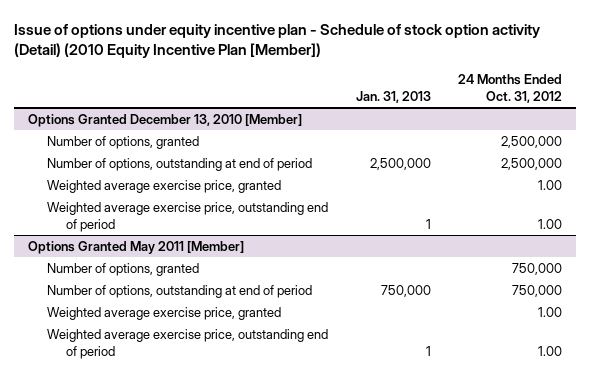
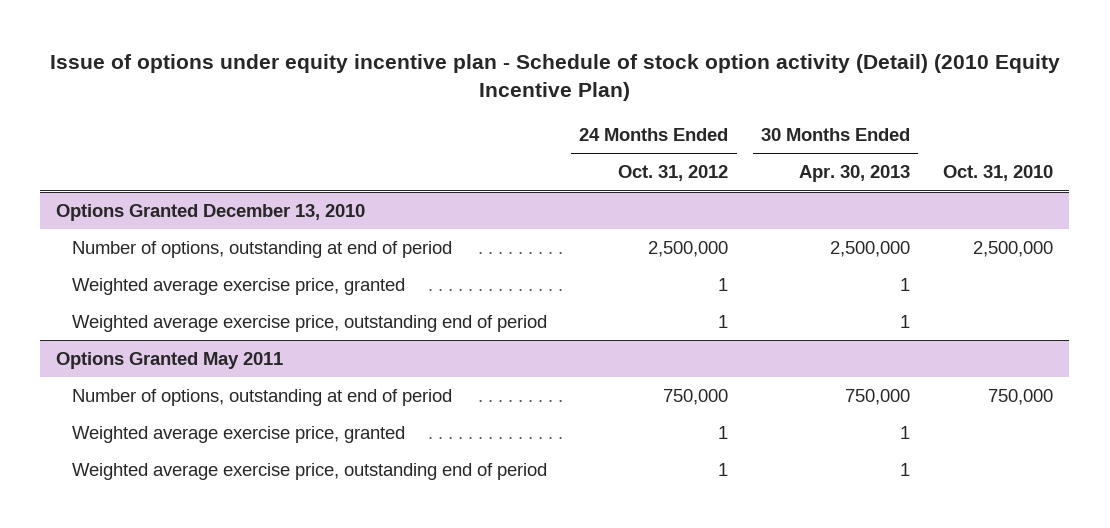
- Issue of options under equity incentive plan - Schedule of stock option activity (Detail) (2010 Equity Incentive Plan [Member])
+ Issue of options under equity incentive plan - Schedule of stock option activity (Detail) (2010 Equity Incentive Plan)
- | Jan. 31, 2013 | 24 Months Ended Oct. 31, 2012
+ | 24 Months Ended Oct. 31, 2012 | 30 Months Ended Apr. 30, 2013 | Oct. 31, 2010
- Options Granted December 13, 2010 [Member]
- Number of options, granted | | 2,500,000
+ Options Granted December 13, 2010
- Weighted average exercise price, granted | | 1.00
- Weighted average exercise price, outstanding end of period | 1 | 1.00
- Options Granted May 2011 [Member]
- Number of options, granted | | 750,000
+ Weighted average exercise price, granted | 1 | 1 |
+ Weighted average exercise price, outstanding end of period | 1 | 1 |
+ Options Granted May 2011
- Weighted average exercise price, granted | | 1.00
- Weighted average exercise price, outstanding end of period | 1 | 1.00
+ Weighted average exercise price, granted | 1 | 1 |
+ Weighted average exercise price, outstanding end of period | 1 | 1 |

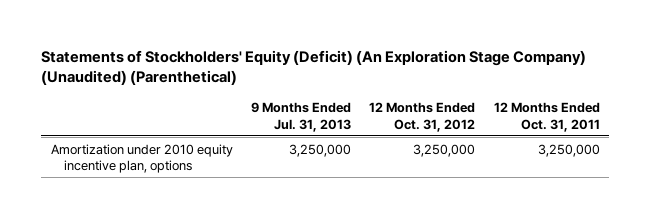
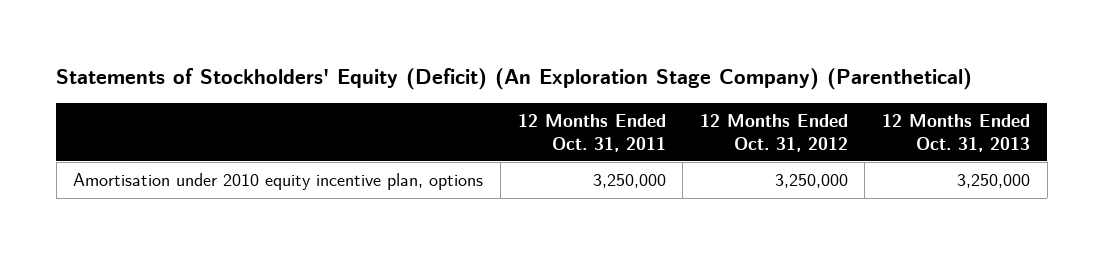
- Statements of Stockholders' Equity (Deficit) (An Exploration Stage Company) (Unaudited) (Parenthetical)
+ Statements of Stockholders' Equity (Deficit) (An Exploration Stage Company) (Parenthetical)
- | 9 Months Ended Jul. 31, 2013 | 12 Months Ended Oct. 31, 2012 | 12 Months Ended Oct. 31, 2011
+ | 12 Months Ended Oct. 31, 2011 | 12 Months Ended Oct. 31, 2012 | 12 Months Ended Oct. 31, 2013
- Amortization under 2010 equity incentive plan, options | 3,250,000 | 3,250,000 | 3,250,000
+ Amortisation under 2010 equity incentive plan, options | 3,250,000 | 3,250,000 | 3,250,000

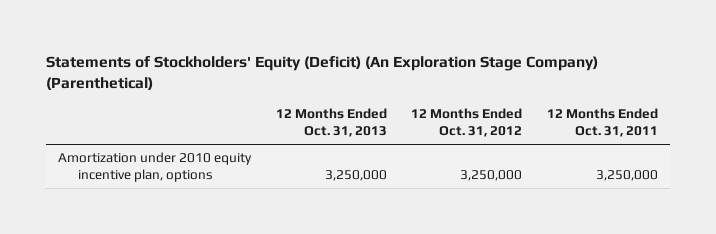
- | 12 Months Ended Oct. 31, 2011 | 12 Months Ended Oct. 31, 2012 | 12 Months Ended Oct. 31, 2013
+ | 12 Months Ended Oct. 31, 2013 | 12 Months Ended Oct. 31, 2012 | 12 Months Ended Oct. 31, 2011
- Amortisation under 2010 equity incentive plan, options | 3,250,000 | 3,250,000 | 3,250,000
+ Amortization under 2010 equity incentive plan, options | 3,250,000 | 3,250,000 | 3,250,000

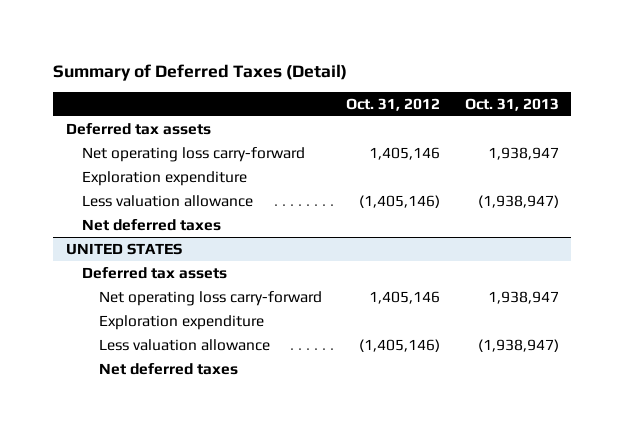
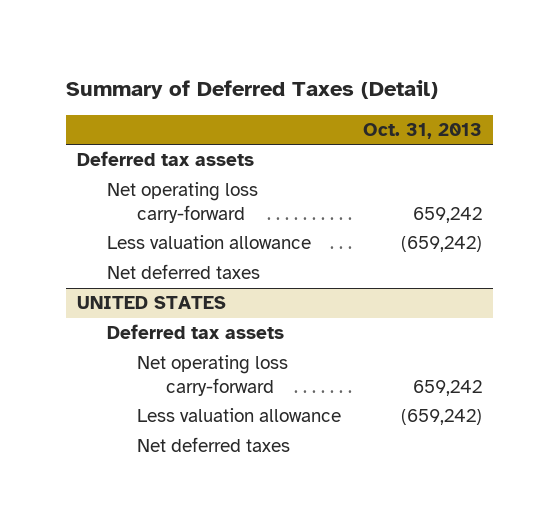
- | Oct. 31, 2012 | Oct. 31, 2013
+ | Oct. 31, 2013
- Net operating loss carry-forward | 1,405,146 | 1,938,947
- Exploration expenditure
- Less valuation allowance | (1,405,146) | (1,938,947)
+ Net operating loss carry-forward | 659,242
+ Less valuation allowance | (659,242)
@ UNITED STATES
- Net operating loss carry-forward | 1,405,146 | 1,938,947
- Exploration expenditure
- Less valuation allowance | (1,405,146) | (1,938,947)
+ Net operating loss carry-forward | 659,242
+ Less valuation allowance | (659,242)

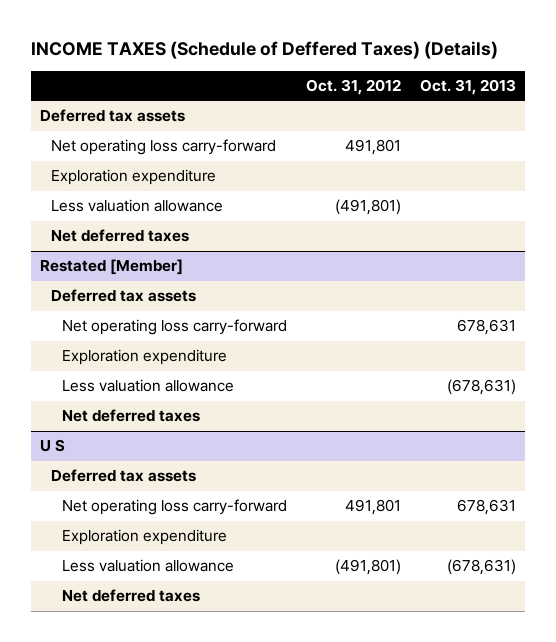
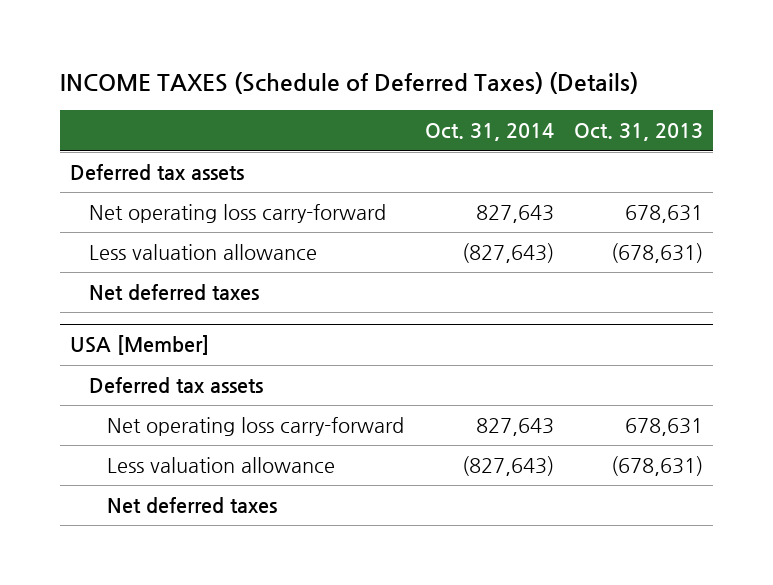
- INCOME TAXES (Schedule of Deffered Taxes) (Details)
+ INCOME TAXES (Schedule of Deferred Taxes) (Details)
- | Oct. 31, 2012 | Oct. 31, 2013
+ | Oct. 31, 2014 | Oct. 31, 2013
- Net operating loss carry-forward | 491,801 |
- Exploration expenditure
- Less valuation allowance | (491,801) |
- Net deferred taxes
- Restated [Member]
- Deferred tax assets
- Exploration expenditure
- U S
+ USA [Member]
- Exploration expenditure

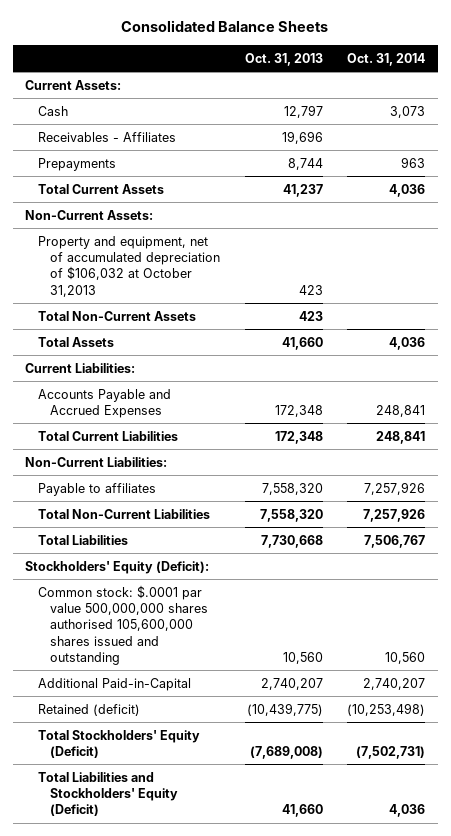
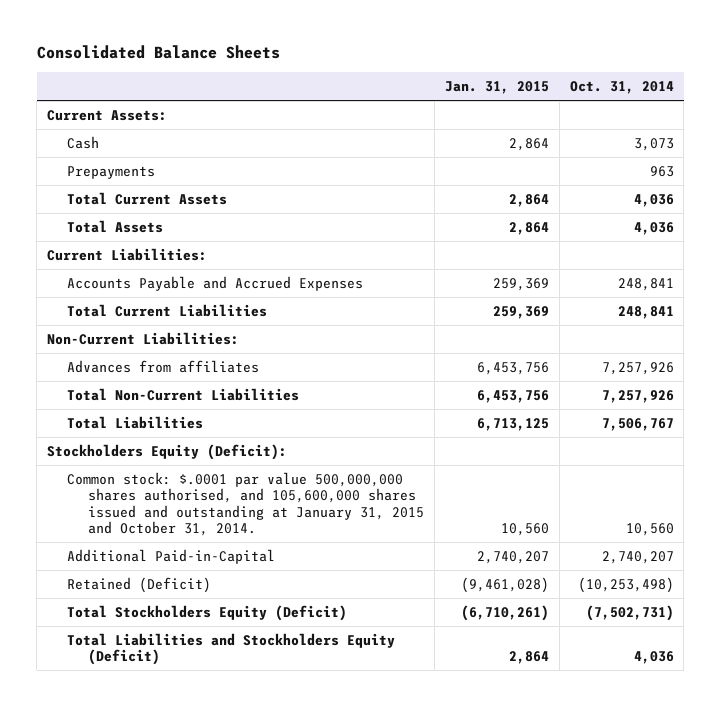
- | Oct. 31, 2013 | Oct. 31, 2014
+ | Jan. 31, 2015 | Oct. 31, 2014
- Receivables - Affiliates | 19,696 |
- Non-Current Assets:
- Property and equipment, net of accumulated depreciation of $106,032 at October 31,2013 | 423 |
- Total Non-Current Assets | 423 |
- Payable to affiliates | 7,558,320 | 7,257,926
+ Advances from affiliates | 6,453,756 | 7,257,926
- Stockholders' Equity (Deficit):
- Common stock: $.0001 par value 500,000,000 shares authorised 105,600,000 shares issued and outstanding | 10,560 | 10,560
+ Stockholders Equity (Deficit):
+ Common stock: $.0001 par value 500,000,000 shares authorised, and 105,600,000 shares issued and outstanding at January 31, 2015 and October 31, 2014. | 10,560 | 10,560
- Retained (deficit) | (10,439,775) | (10,253,498)
- Total Stockholders' Equity (Deficit) | (7,689,008) | (7,502,731)
- Total Liabilities and Stockholders' Equity (Deficit) | 41,660 | 4,036
+ Retained (Deficit) | (9,461,028) | (10,253,498)
+ Total Stockholders Equity (Deficit) | (6,710,261) | (7,502,731)
+ Total Liabilities and Stockholders Equity (Deficit) | 2,864 | 4,036

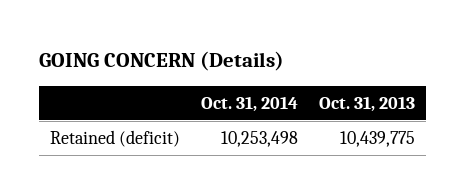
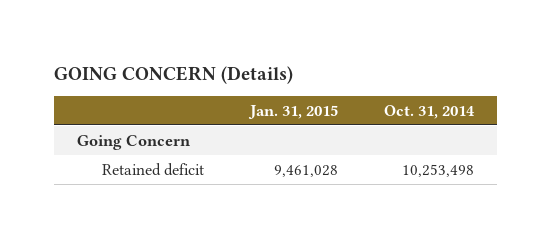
- | Oct. 31, 2014 | Oct. 31, 2013
+ | Jan. 31, 2015 | Oct. 31, 2014
- Retained (deficit) | 10,253,498 | 10,439,775
+ Going Concern
+ Retained deficit | 9,461,028 | 10,253,498

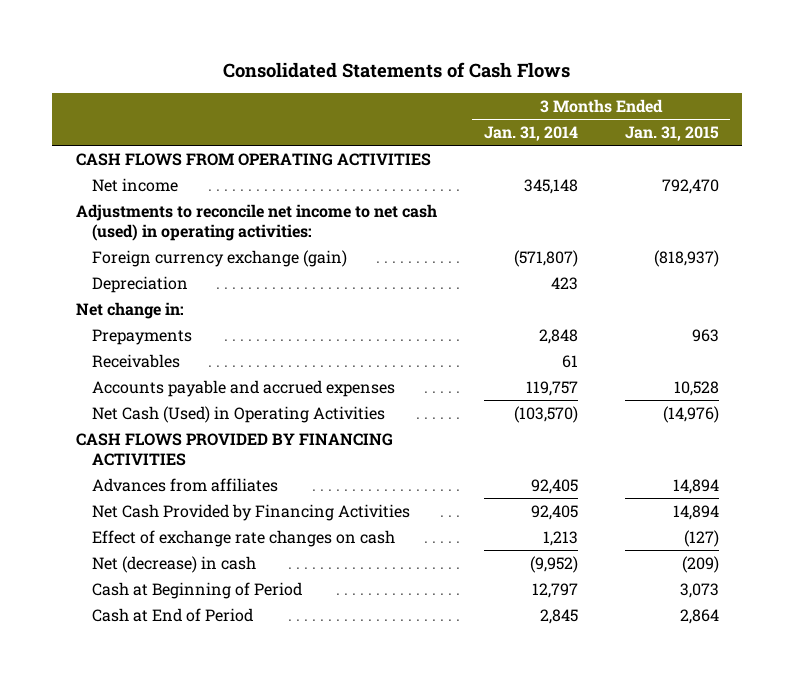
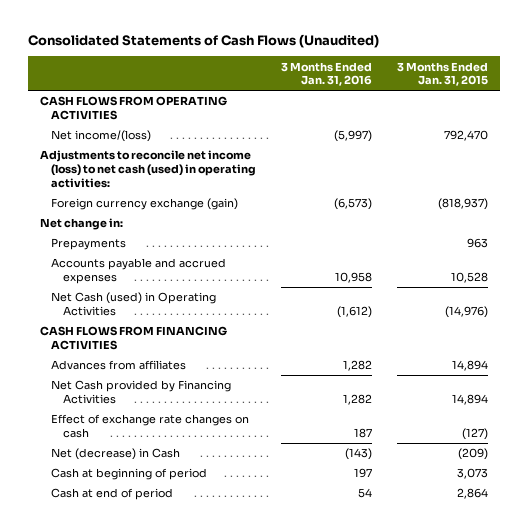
- Consolidated Statements of Cash Flows
+ Consolidated Statements of Cash Flows (Unaudited)
- | 3 Months Ended Jan. 31, 2014 | 3 Months Ended Jan. 31, 2015
+ | 3 Months Ended Jan. 31, 2016 | 3 Months Ended Jan. 31, 2015
- Net income | 345,148 | 792,470
- Adjustments to reconcile net income to net cash (used) in operating activities:
+ Net income/(loss) | (5,997) | 792,470
+ Adjustments to reconcile net income (loss) to net cash (used) in operating activities:
- Depreciation | 423 |
- Receivables | 61 |
- Net Cash (Used) in Operating Activities | (103,570) | (14,976)
- CASH FLOWS PROVIDED BY FINANCING ACTIVITIES
+ Net Cash (used) in Operating Activities | (1,612) | (14,976)
+ CASH FLOWS FROM FINANCING ACTIVITIES
- Net Cash Provided by Financing Activities | 92,405 | 14,894
+ Net Cash provided by Financing Activities | 1,282 | 14,894
- Net (decrease) in cash | (9,952) | (209)
- Cash at Beginning of Period | 12,797 | 3,073
- Cash at End of Period | 2,845 | 2,864
+ Net (decrease) in Cash | (143) | (209)
+ Cash at beginning of period | 197 | 3,073
+ Cash at end of period | 54 | 2,864

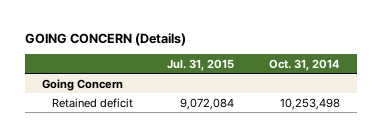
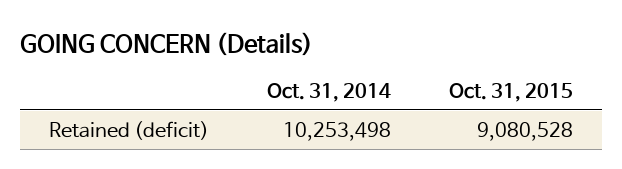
- | Jul. 31, 2015 | Oct. 31, 2014
+ | Oct. 31, 2014 | Oct. 31, 2015
- Going Concern
- Retained deficit | 9,072,084 | 10,253,498
+ Retained (deficit) | 10,253,498 | 9,080,528

